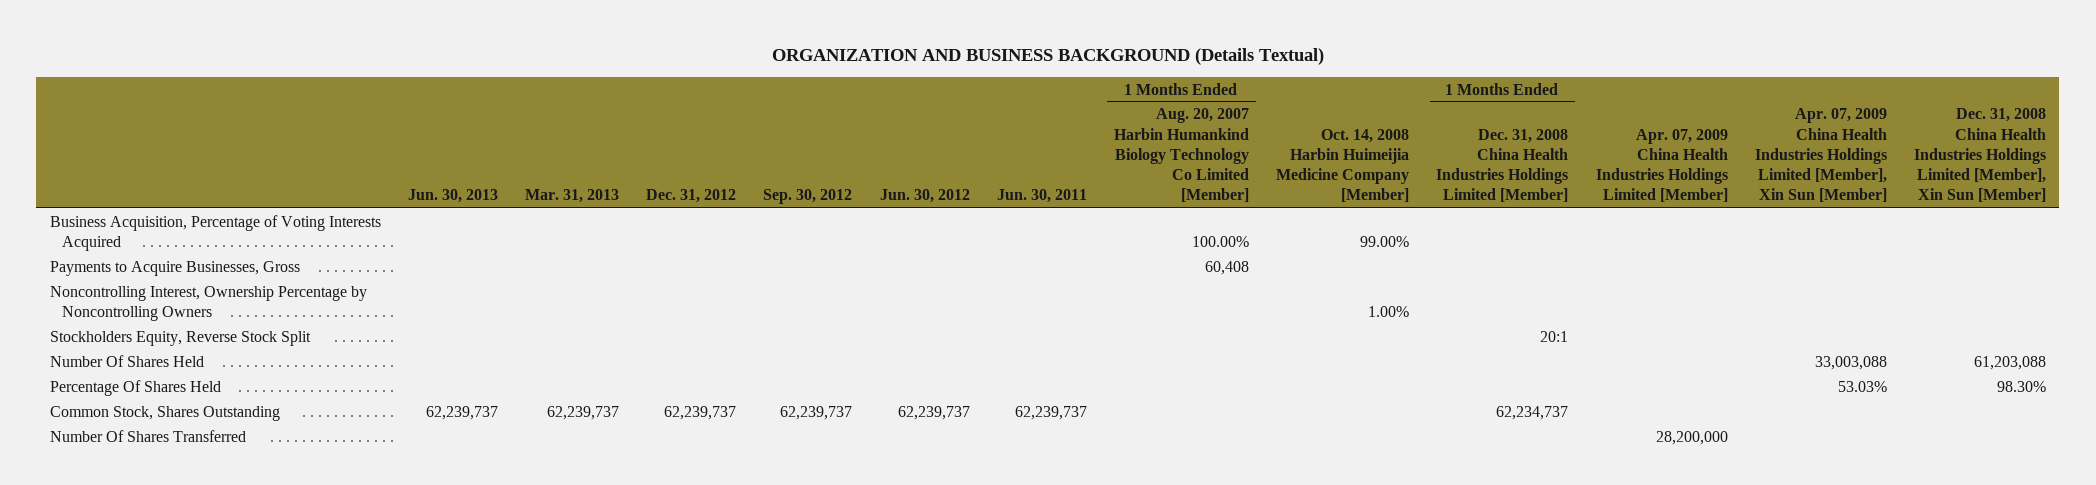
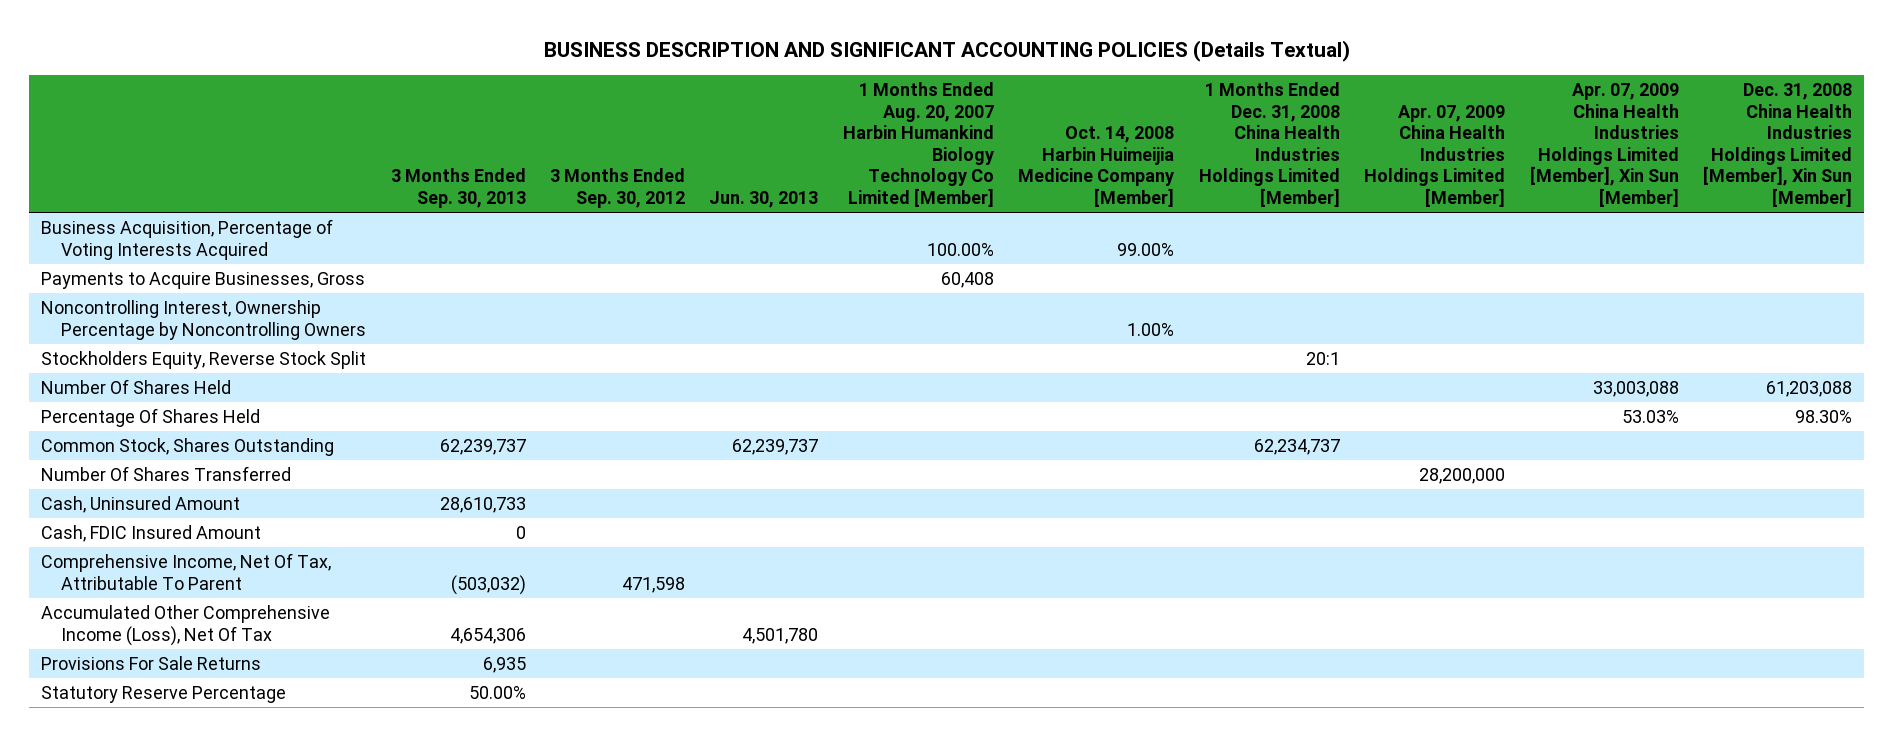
- ORGANIZATION AND BUSINESS BACKGROUND (Details Textual)
+ BUSINESS DESCRIPTION AND SIGNIFICANT ACCOUNTING POLICIES (Details Textual)
- | Jun. 30, 2013 | Mar. 31, 2013 | Dec. 31, 2012 | Sep. 30, 2012 | Jun. 30, 2012 | Jun. 30, 2011 | 1 Months Ended Aug. 20, 2007 Harbin Humankind Biology Technology Co Limited [Member] | Oct. 14, 2008 Harbin Huimeijia Medicine Company [Member] | 1 Months Ended Dec. 31, 2008 China Health Industries Holdings Limited [Member] | Apr. 07, 2009 China Health Industries Holdings Limited [Member] | Apr. 07, 2009 China Health Industries Holdings Limited [Member], Xin Sun [Member] | Dec. 31, 2008 China Health Industries Holdings Limited [Member], Xin Sun [Member]
+ | 3 Months Ended Sep. 30, 2013 | 3 Months Ended Sep. 30, 2012 | Jun. 30, 2013 | 1 Months Ended Aug. 20, 2007 Harbin Humankind Biology Technology Co Limited [Member] | Oct. 14, 2008 Harbin Huimeijia Medicine Company [Member] | 1 Months Ended Dec. 31, 2008 China Health Industries Holdings Limited [Member] | Apr. 07, 2009 China Health Industries Holdings Limited [Member] | Apr. 07, 2009 China Health Industries Holdings Limited [Member], Xin Sun [Member] | Dec. 31, 2008 China Health Industries Holdings Limited [Member], Xin Sun [Member]
+ Cash, Uninsured Amount | 28,610,733 | | | | | | | |
+ Cash, FDIC Insured Amount | 0 | | | | | | | |
+ Comprehensive Income, Net Of Tax, Attributable To Parent | (503,032) | 471,598 | | | | | | |
+ Accumulated Other Comprehensive Income (Loss), Net Of Tax | 4,654,306 | | 4,501,780 | | | | | |
+ Provisions For Sale Returns | 6,935 | | | | | | | |
+ Statutory Reserve Percentage | 50.00% | | | | | | | |

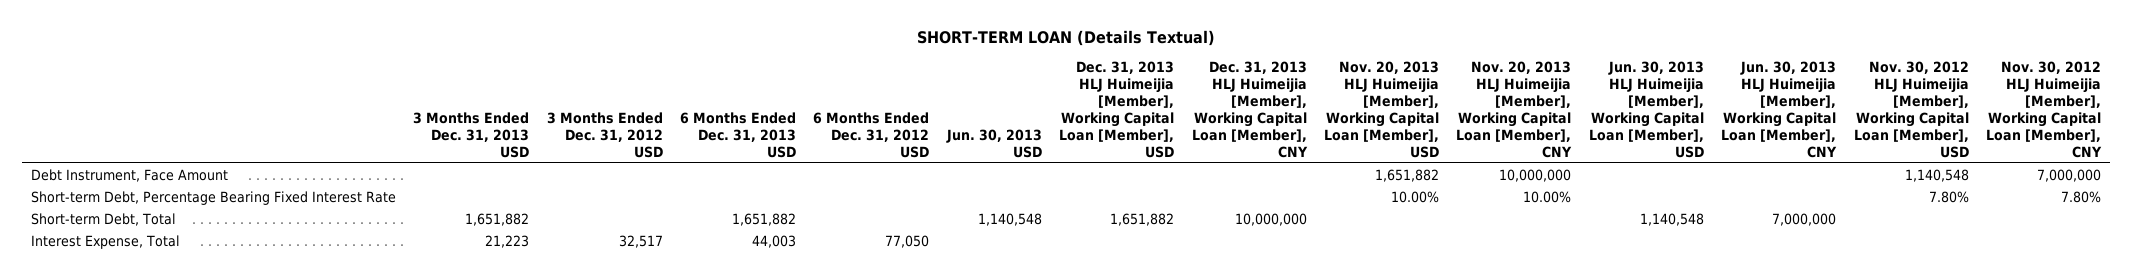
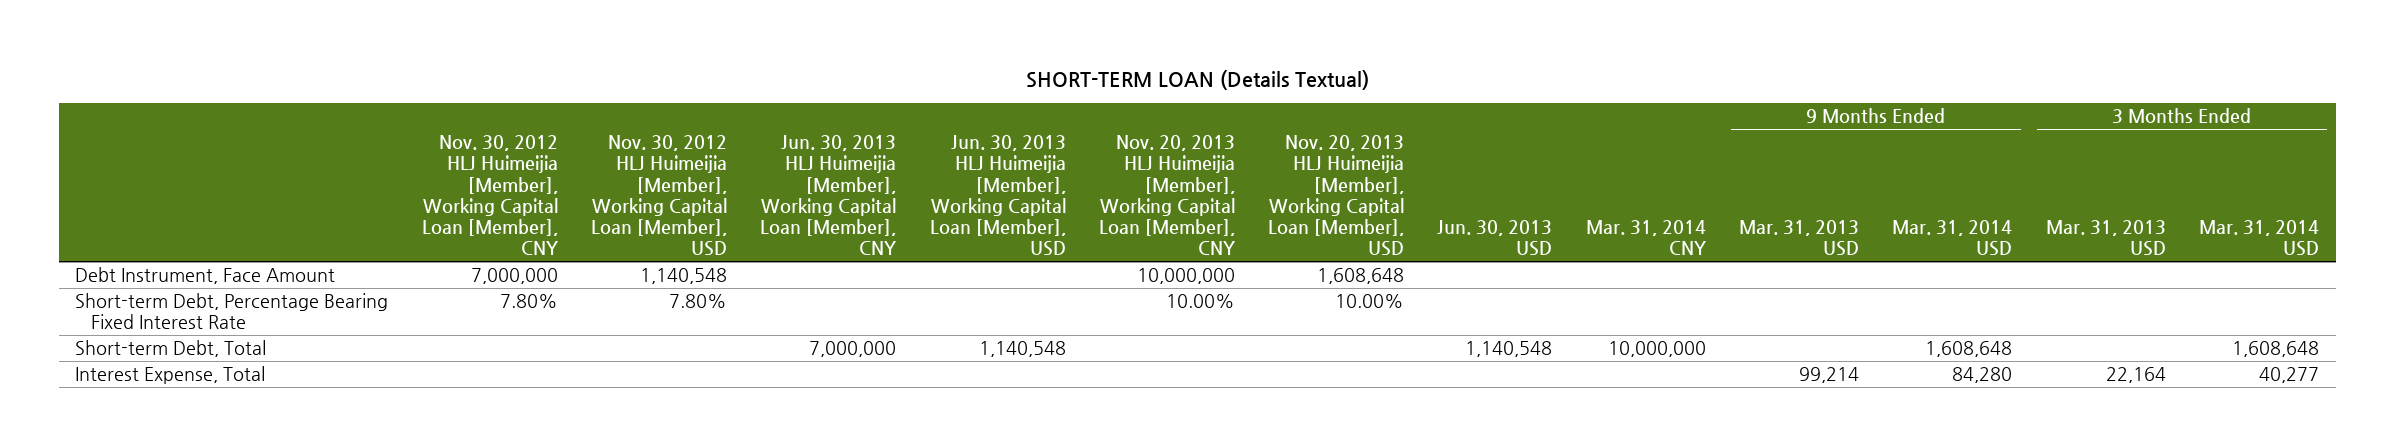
- | 3 Months Ended Dec. 31, 2013 USD | 3 Months Ended Dec. 31, 2012 USD | 6 Months Ended Dec. 31, 2013 USD | 6 Months Ended Dec. 31, 2012 USD | Jun. 30, 2013 USD | Dec. 31, 2013 HLJ Huimeijia [Member], Working Capital Loan [Member], USD | Dec. 31, 2013 HLJ Huimeijia [Member], Working Capital Loan [Member], CNY | Nov. 20, 2013 HLJ Huimeijia [Member], Working Capital Loan [Member], USD | Nov. 20, 2013 HLJ Huimeijia [Member], Working Capital Loan [Member], CNY | Jun. 30, 2013 HLJ Huimeijia [Member], Working Capital Loan [Member], USD | Jun. 30, 2013 HLJ Huimeijia [Member], Working Capital Loan [Member], CNY | Nov. 30, 2012 HLJ Huimeijia [Member], Working Capital Loan [Member], USD | Nov. 30, 2012 HLJ Huimeijia [Member], Working Capital Loan [Member], CNY
+ | Nov. 30, 2012 HLJ Huimeijia [Member], Working Capital Loan [Member], CNY | Nov. 30, 2012 HLJ Huimeijia [Member], Working Capital Loan [Member], USD | Jun. 30, 2013 HLJ Huimeijia [Member], Working Capital Loan [Member], CNY | Jun. 30, 2013 HLJ Huimeijia [Member], Working Capital Loan [Member], USD | Nov. 20, 2013 HLJ Huimeijia [Member], Working Capital Loan [Member], CNY | Nov. 20, 2013 HLJ Huimeijia [Member], Working Capital Loan [Member], USD | Jun. 30, 2013 USD | Mar. 31, 2014 CNY | 9 Months Ended Mar. 31, 2013 USD | 9 Months Ended Mar. 31, 2014 USD | 3 Months Ended Mar. 31, 2013 USD | 3 Months Ended Mar. 31, 2014 USD
- Debt Instrument, Face Amount | | | | | | | | 1,651,882 | 10,000,000 | | | 1,140,548 | 7,000,000
+ Debt Instrument, Face Amount | 7,000,000 | 1,140,548 | | | 10,000,000 | 1,608,648 | | | | | |

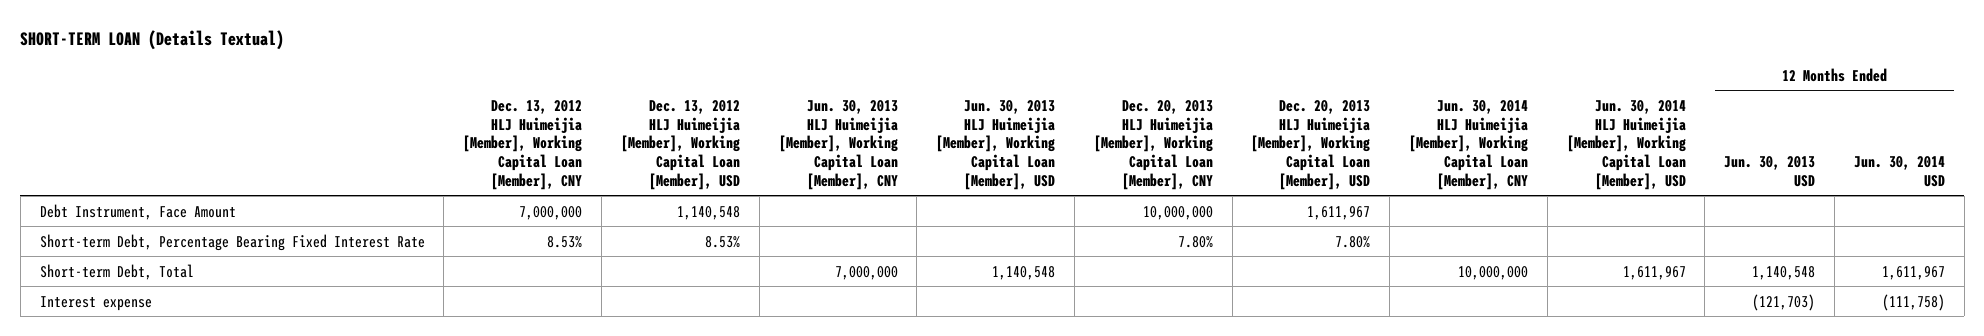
- | Nov. 30, 2012 HLJ Huimeijia [Member], Working Capital Loan [Member], CNY | Nov. 30, 2012 HLJ Huimeijia [Member], Working Capital Loan [Member], USD | Jun. 30, 2013 HLJ Huimeijia [Member], Working Capital Loan [Member], CNY | Jun. 30, 2013 HLJ Huimeijia [Member], Working Capital Loan [Member], USD | Nov. 20, 2013 HLJ Huimeijia [Member], Working Capital Loan [Member], CNY | Nov. 20, 2013 HLJ Huimeijia [Member], Working Capital Loan [Member], USD | Jun. 30, 2013 USD | Mar. 31, 2014 CNY | 9 Months Ended Mar. 31, 2013 USD | 9 Months Ended Mar. 31, 2014 USD | 3 Months Ended Mar. 31, 2013 USD | 3 Months Ended Mar. 31, 2014 USD
+ | Dec. 13, 2012 HLJ Huimeijia [Member], Working Capital Loan [Member], CNY | Dec. 13, 2012 HLJ Huimeijia [Member], Working Capital Loan [Member], USD | Jun. 30, 2013 HLJ Huimeijia [Member], Working Capital Loan [Member], CNY | Jun. 30, 2013 HLJ Huimeijia [Member], Working Capital Loan [Member], USD | Dec. 20, 2013 HLJ Huimeijia [Member], Working Capital Loan [Member], CNY | Dec. 20, 2013 HLJ Huimeijia [Member], Working Capital Loan [Member], USD | Jun. 30, 2014 HLJ Huimeijia [Member], Working Capital Loan [Member], CNY | Jun. 30, 2014 HLJ Huimeijia [Member], Working Capital Loan [Member], USD | 12 Months Ended Jun. 30, 2013 USD | 12 Months Ended Jun. 30, 2014 USD
- Interest Expense, Total | | | | | | | | | 99,214 | 84,280 | 22,164 | 40,277
+ Interest expense | | | | | | | | | (121,703) | (111,758)

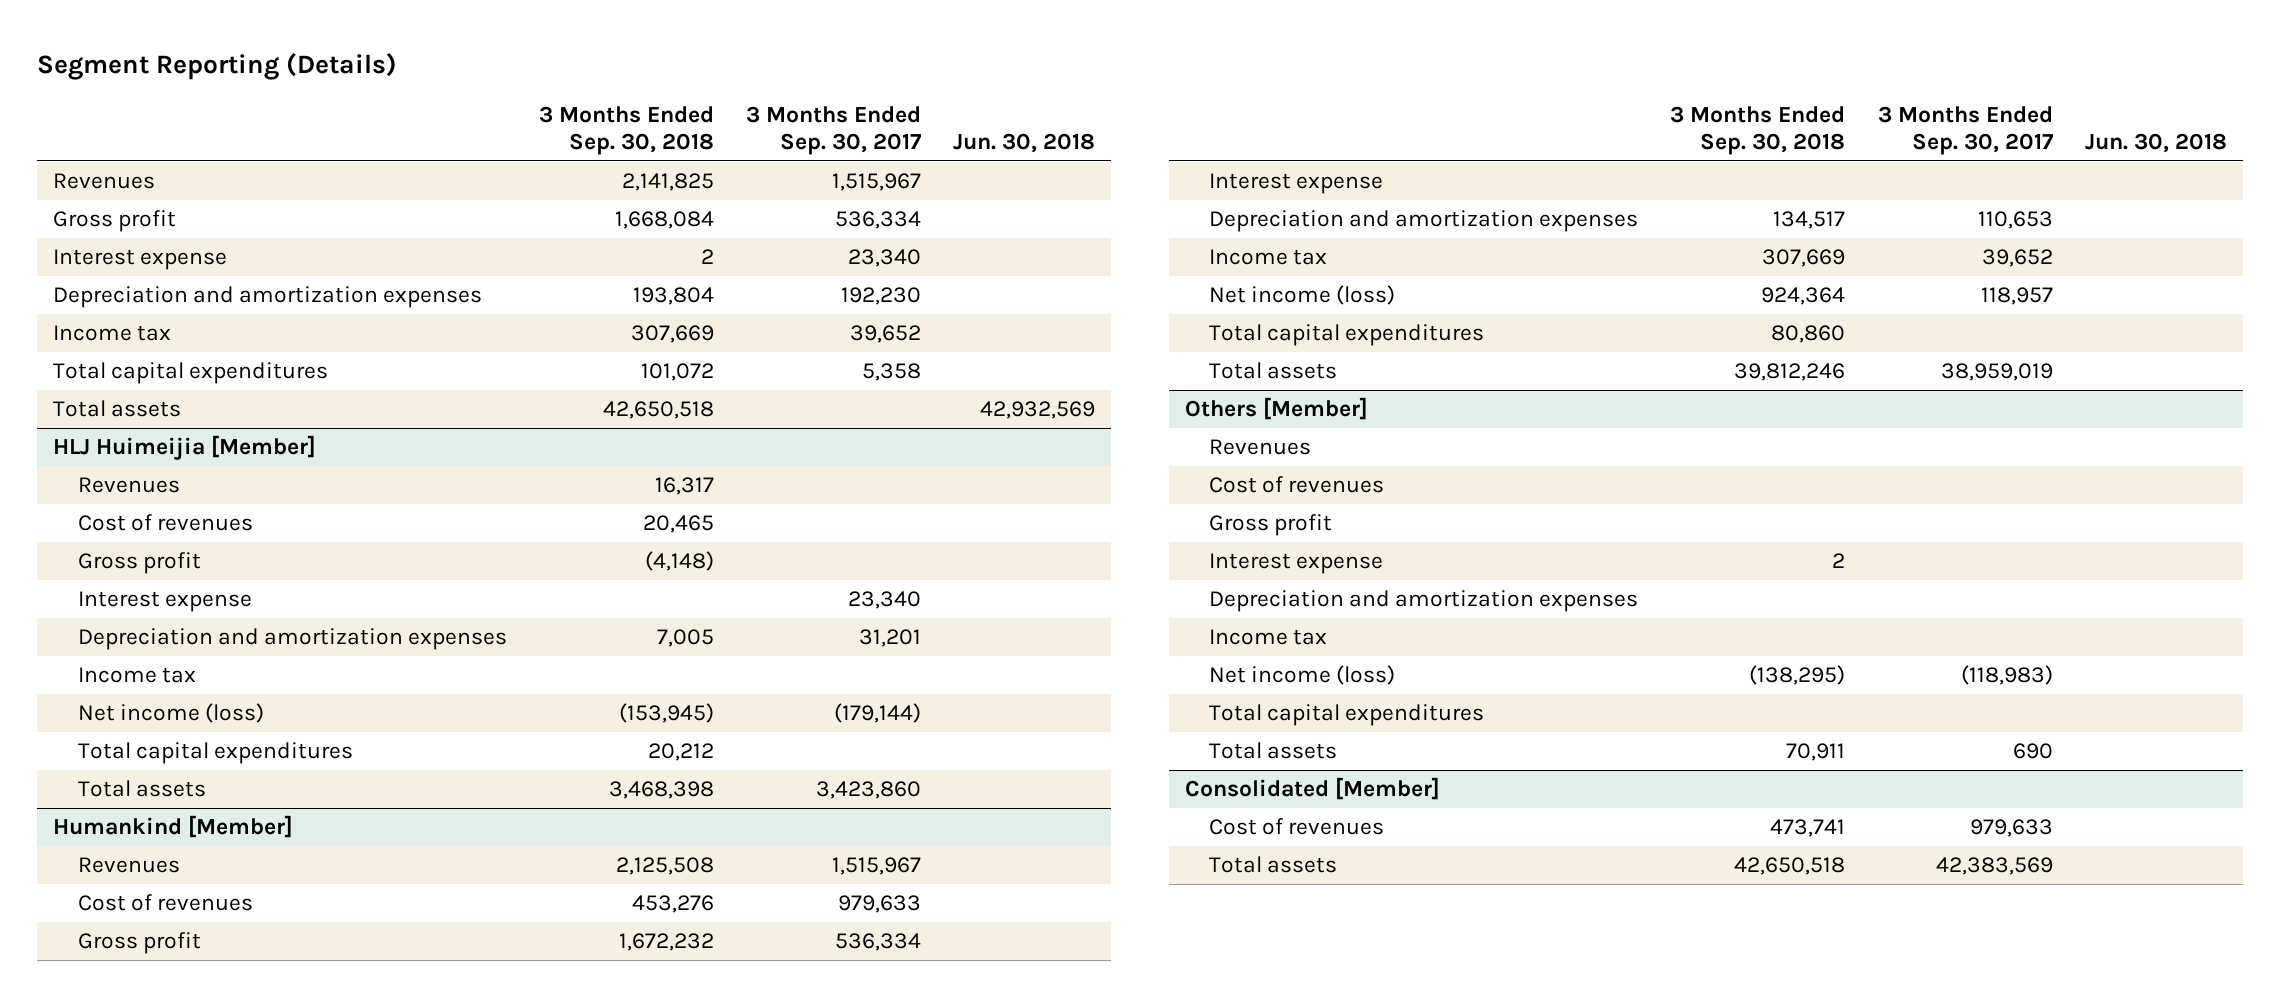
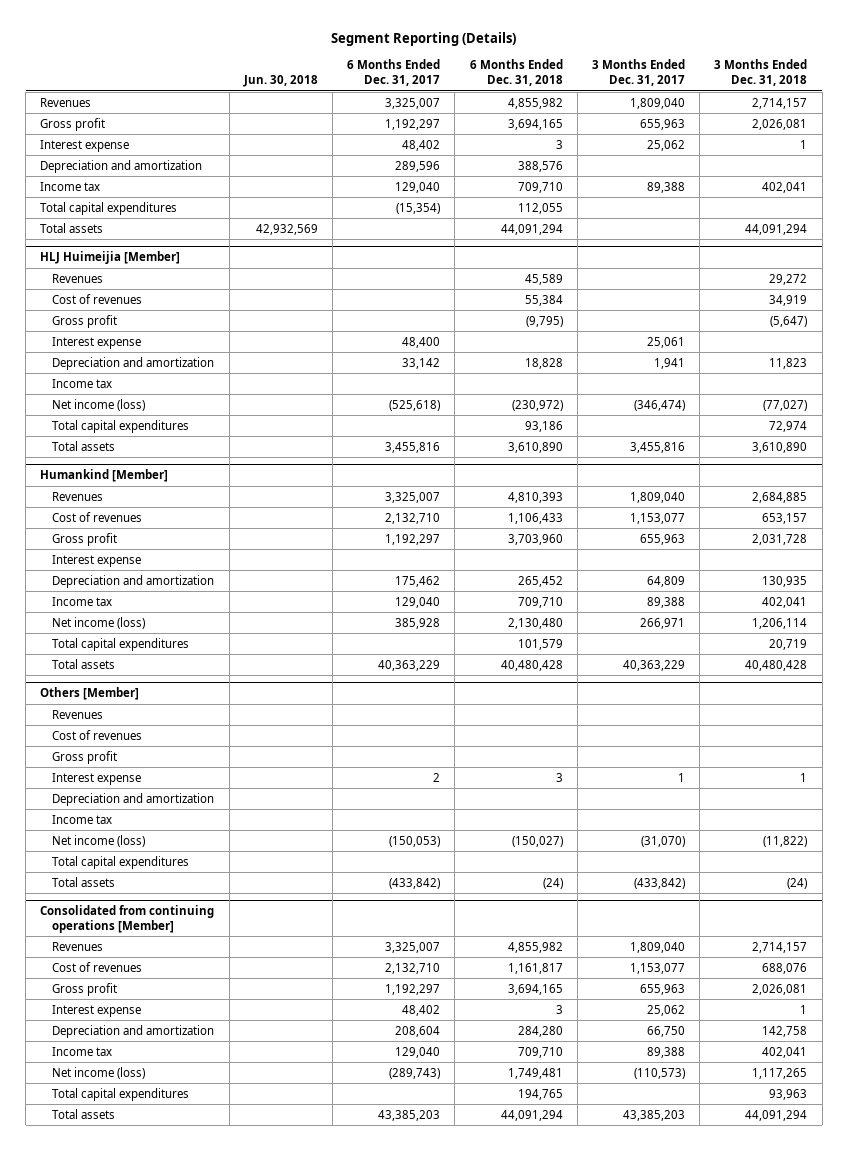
- | 3 Months Ended Sep. 30, 2018 | 3 Months Ended Sep. 30, 2017 | Jun. 30, 2018
+ | Jun. 30, 2018 | 6 Months Ended Dec. 31, 2017 | 6 Months Ended Dec. 31, 2018 | 3 Months Ended Dec. 31, 2017 | 3 Months Ended Dec. 31, 2018
- Depreciation and amortization expenses | 193,804 | 192,230 |
+ Depreciation and amortization | | 289,596 | 388,576 | |
@ HLJ Huimeijia [Member]
- Depreciation and amortization expenses | 7,005 | 31,201 |
+ Depreciation and amortization | | 33,142 | 18,828 | 1,941 | 11,823
@ Humankind [Member]
- Depreciation and amortization expenses | 134,517 | 110,653 |
+ Depreciation and amortization | | 175,462 | 265,452 | 64,809 | 130,935
@ Others [Member]
- Depreciation and amortization expenses
+ Depreciation and amortization
- Consolidated [Member]
+ Consolidated from continuing operations [Member]
+ Revenues | | 3,325,007 | 4,855,982 | 1,809,040 | 2,714,157
+ Gross profit | | 1,192,297 | 3,694,165 | 655,963 | 2,026,081
+ Interest expense | | 48,402 | 3 | 25,062 | 1
+ Depreciation and amortization | | 208,604 | 284,280 | 66,750 | 142,758
+ Income tax | | 129,040 | 709,710 | 89,388 | 402,041
+ Net income (loss) | | (289,743) | 1,749,481 | (110,573) | 1,117,265
+ Total capital expenditures | | | 194,765 | | 93,963

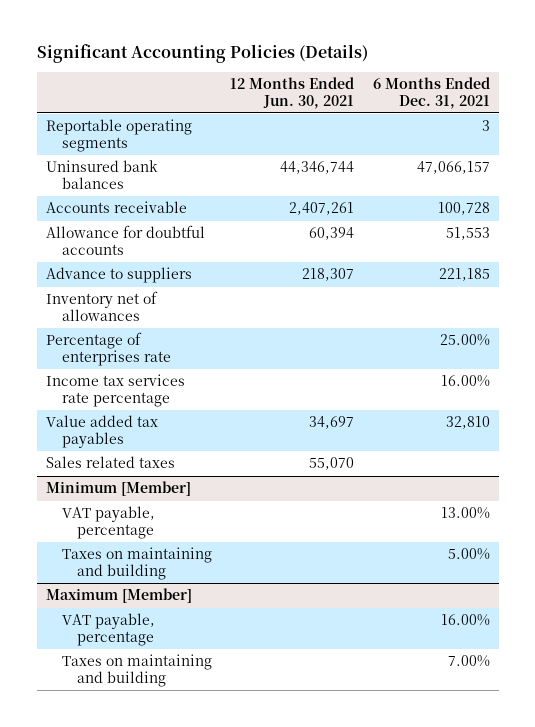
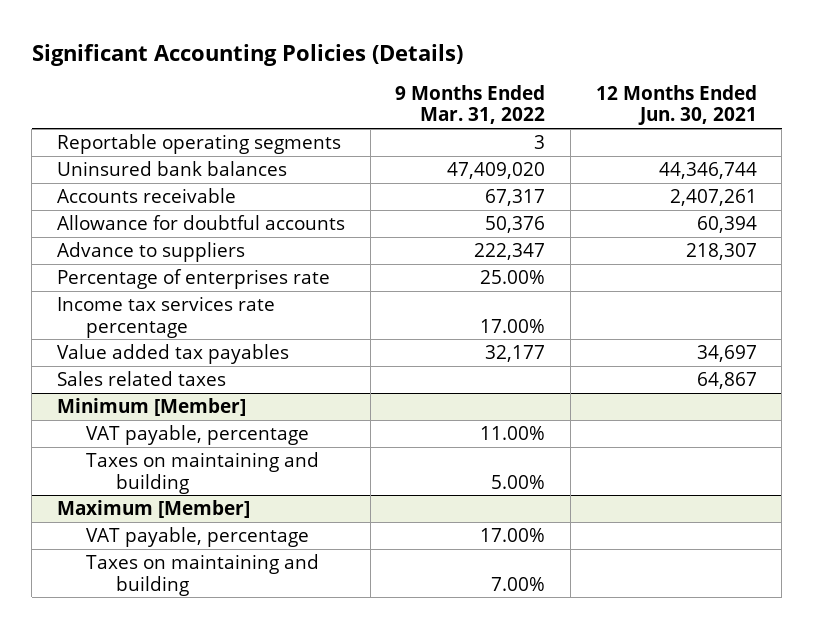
- | 12 Months Ended Jun. 30, 2021 | 6 Months Ended Dec. 31, 2021
+ | 9 Months Ended Mar. 31, 2022 | 12 Months Ended Jun. 30, 2021
- Inventory net of allowances
- Sales related taxes | 55,070 |
+ Sales related taxes | | 64,867

